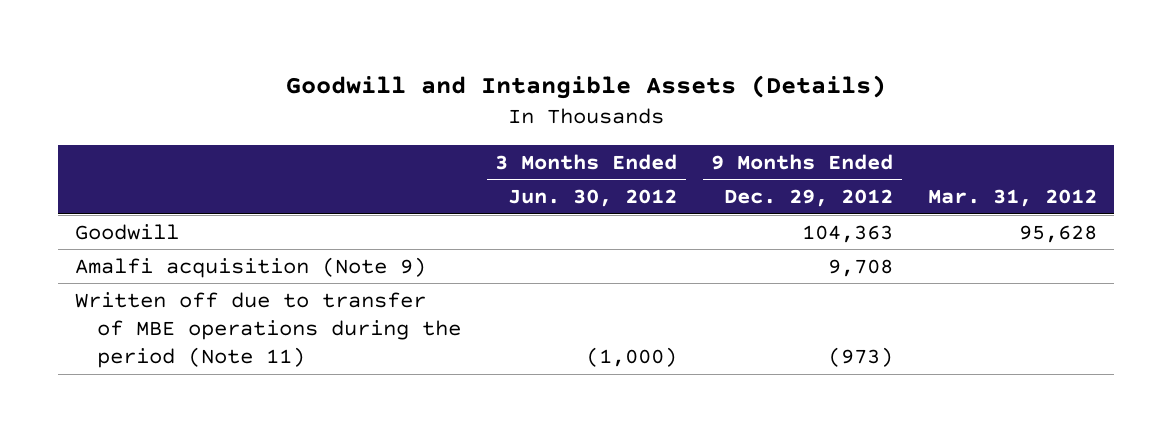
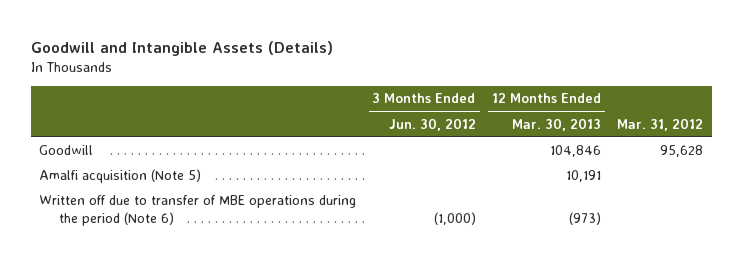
- | 3 Months Ended Jun. 30, 2012 | 9 Months Ended Dec. 29, 2012 | Mar. 31, 2012
+ | 3 Months Ended Jun. 30, 2012 | 12 Months Ended Mar. 30, 2013 | Mar. 31, 2012
- Amalfi acquisition (Note 9) | | 9,708 |
- Written off due to transfer of MBE operations during the period (Note 11) | (1,000) | (973) |
+ Amalfi acquisition (Note 5) | | 10,191 |
+ Written off due to transfer of MBE operations during the period (Note 6) | (1,000) | (973) |

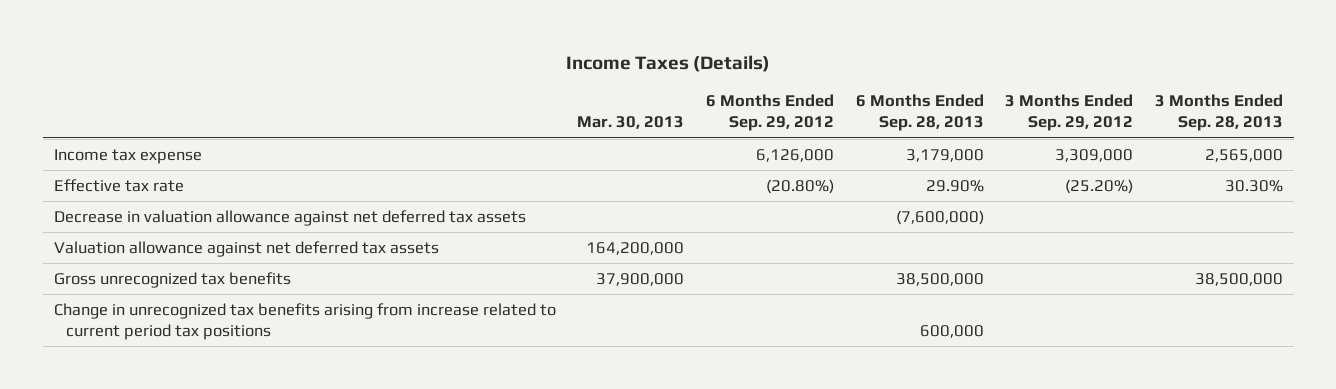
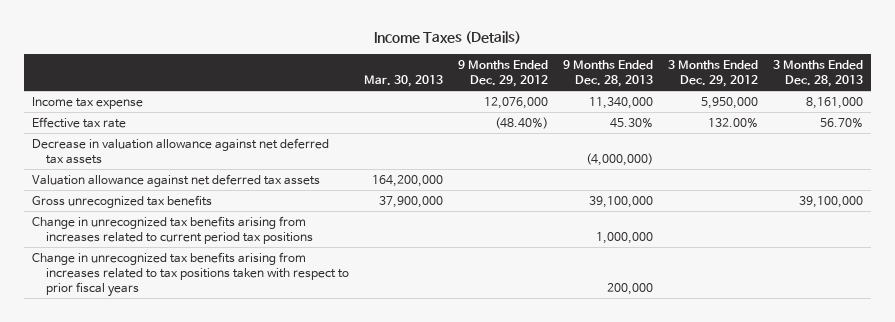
- | Mar. 30, 2013 | 6 Months Ended Sep. 29, 2012 | 6 Months Ended Sep. 28, 2013 | 3 Months Ended Sep. 29, 2012 | 3 Months Ended Sep. 28, 2013
+ | Mar. 30, 2013 | 9 Months Ended Dec. 29, 2012 | 9 Months Ended Dec. 28, 2013 | 3 Months Ended Dec. 29, 2012 | 3 Months Ended Dec. 28, 2013
- Change in unrecognized tax benefits arising from increase related to current period tax positions | | | 600,000 | |
+ Change in unrecognized tax benefits arising from increases related to current period tax positions | | | 1,000,000 | |
+ Change in unrecognized tax benefits arising from increases related to tax positions taken with respect to prior fiscal years | | | 200,000 | |

